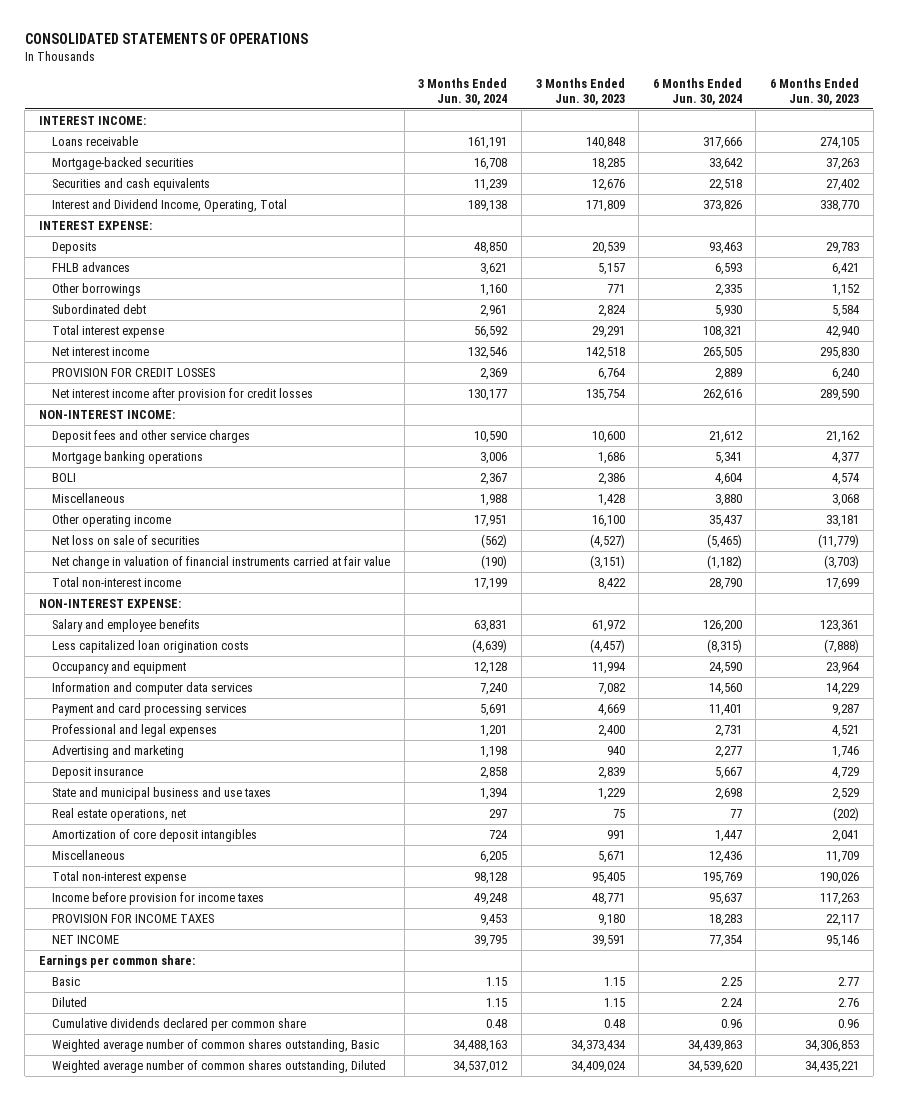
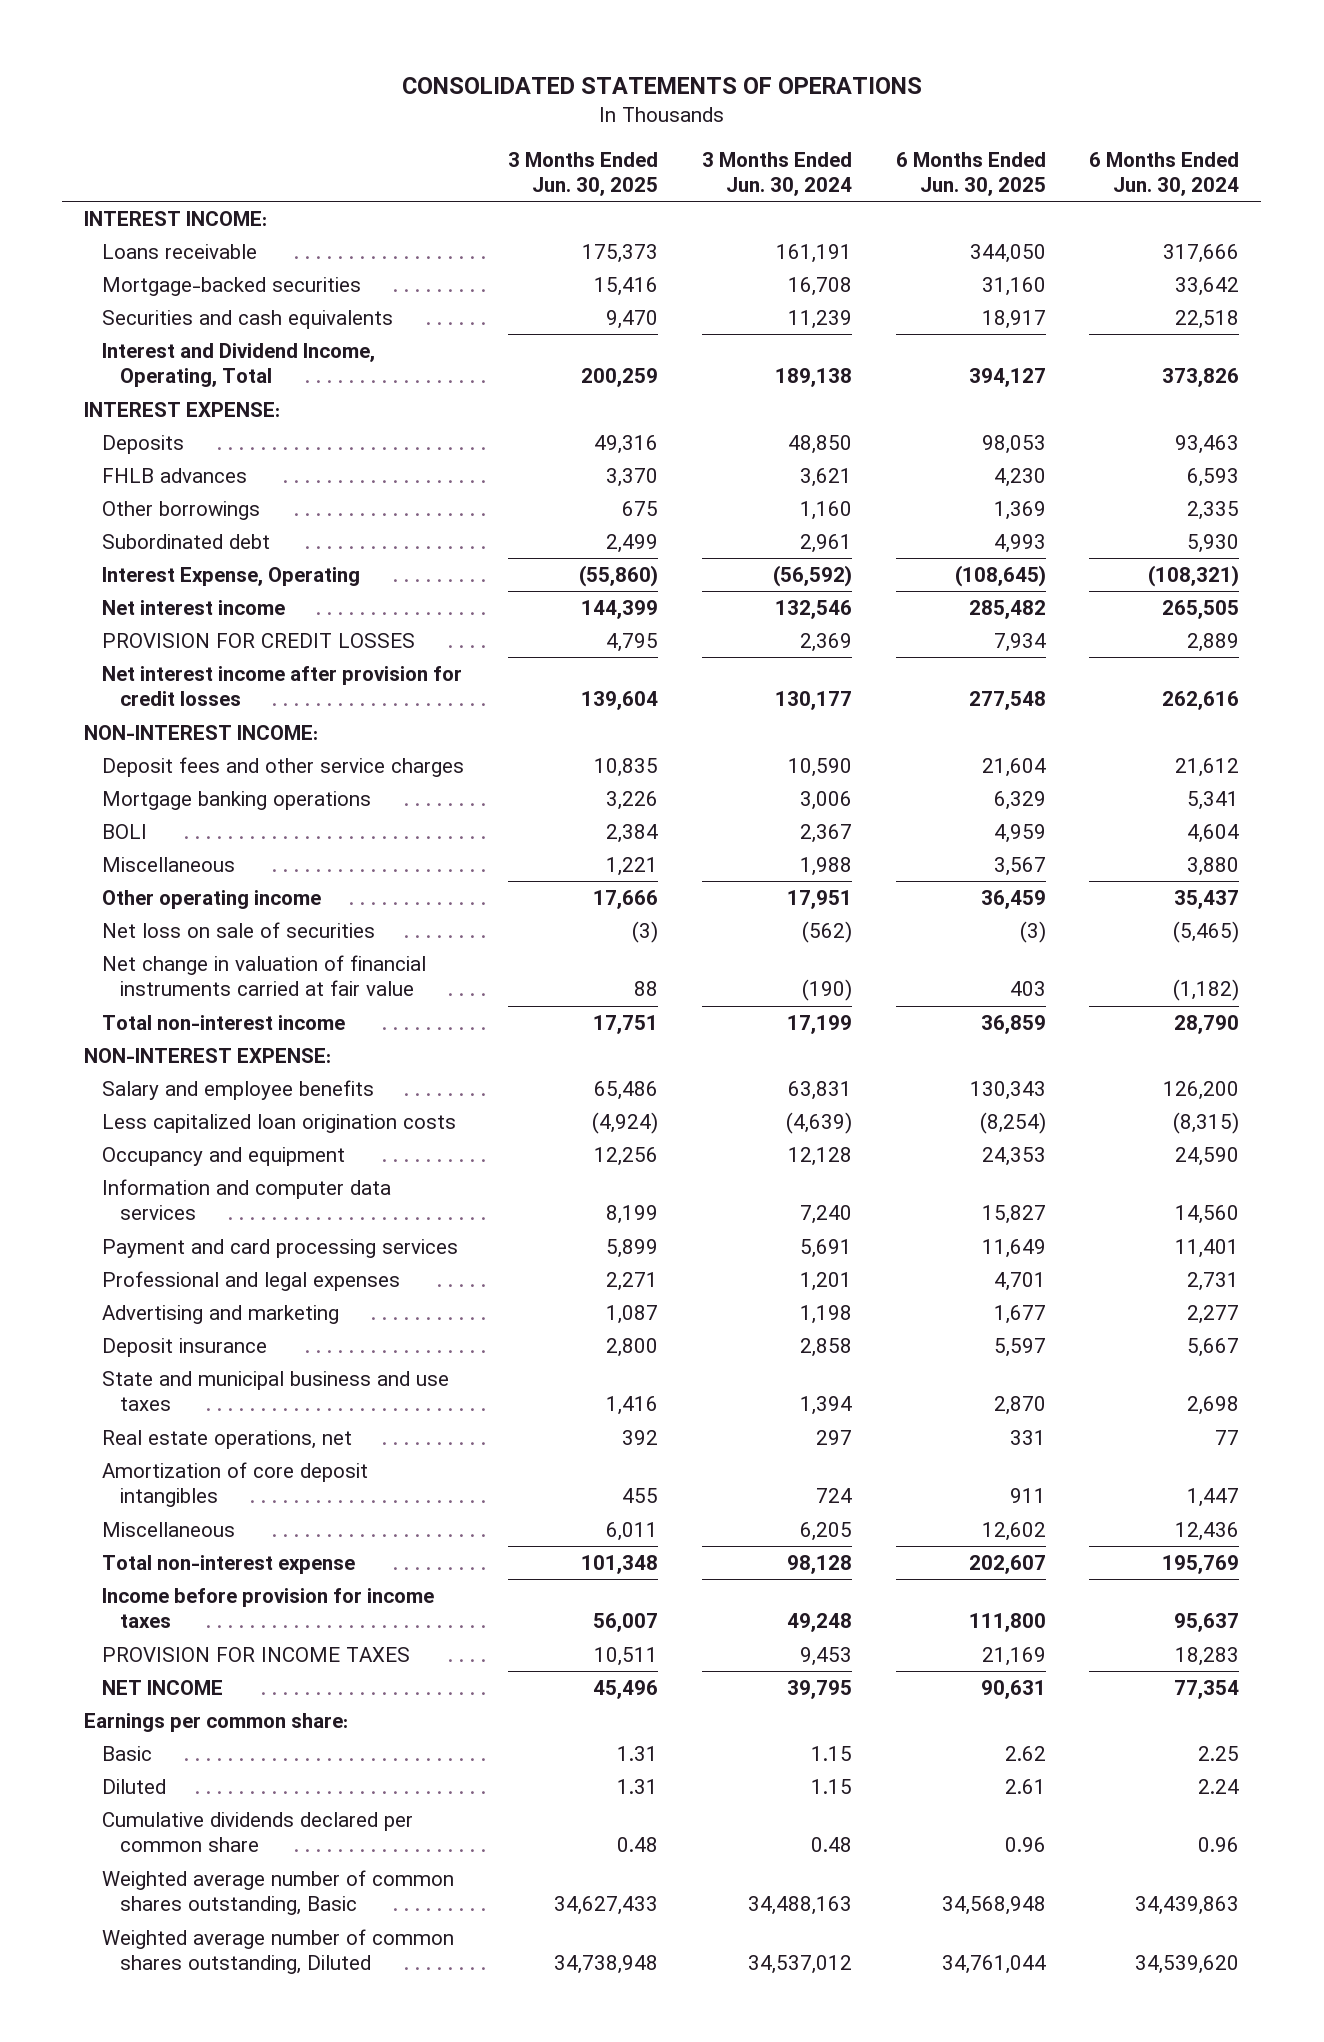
- | 3 Months Ended Jun. 30, 2024 | 3 Months Ended Jun. 30, 2023 | 6 Months Ended Jun. 30, 2024 | 6 Months Ended Jun. 30, 2023
+ | 3 Months Ended Jun. 30, 2025 | 3 Months Ended Jun. 30, 2024 | 6 Months Ended Jun. 30, 2025 | 6 Months Ended Jun. 30, 2024
- Total interest expense | 56,592 | 29,291 | 108,321 | 42,940
+ Interest Expense, Operating | (55,860) | (56,592) | (108,645) | (108,321)

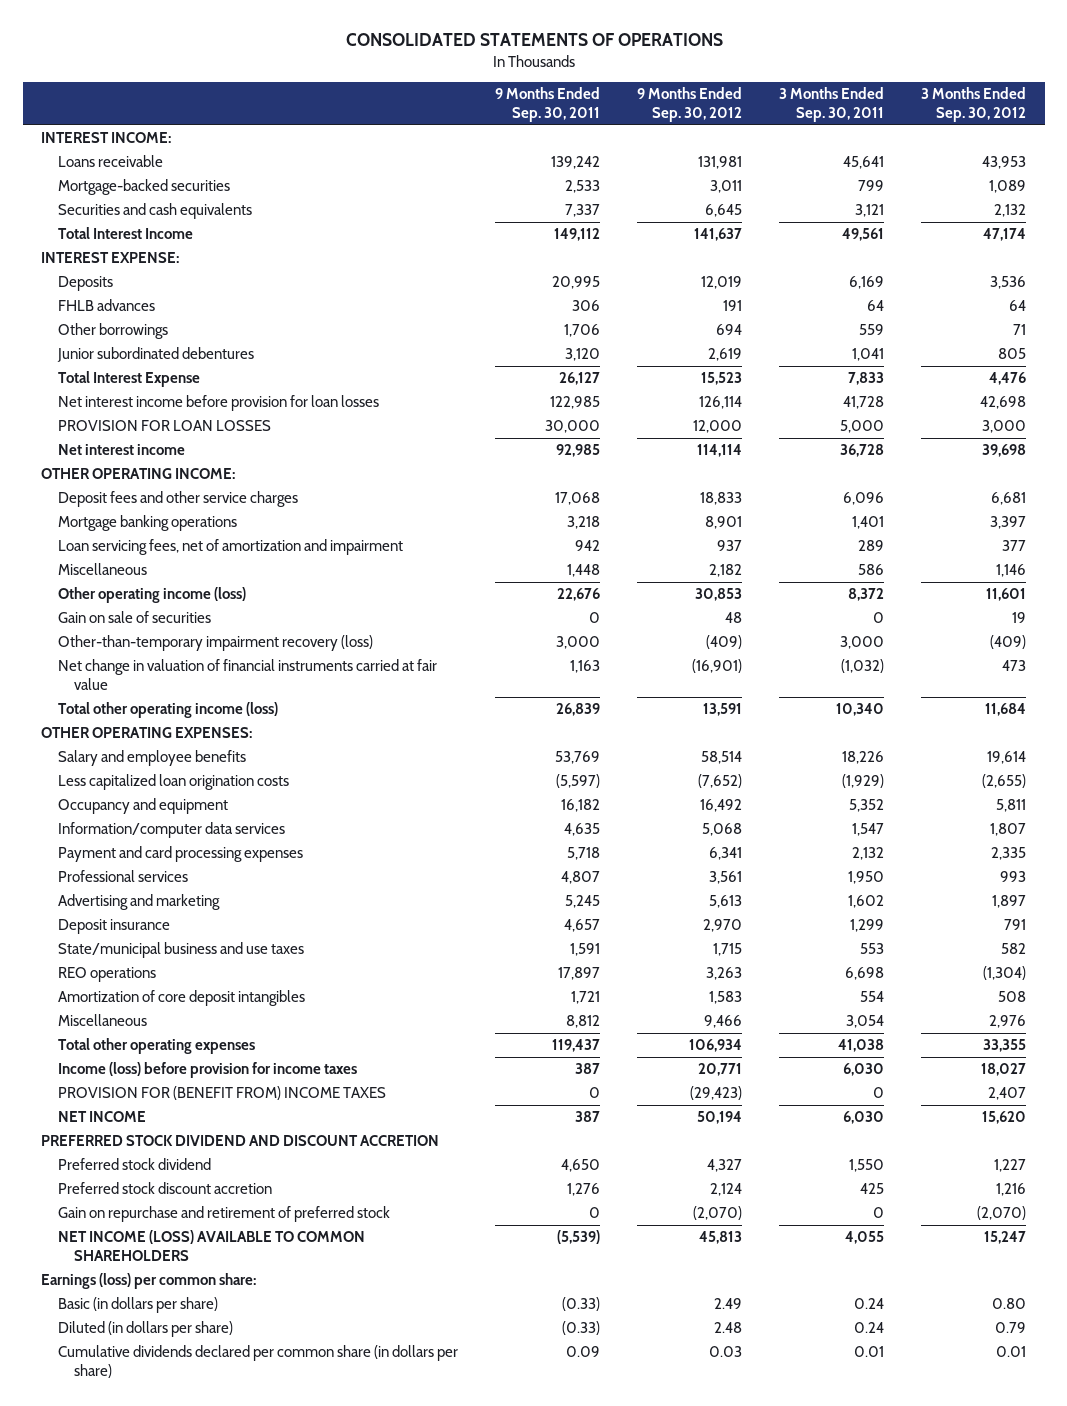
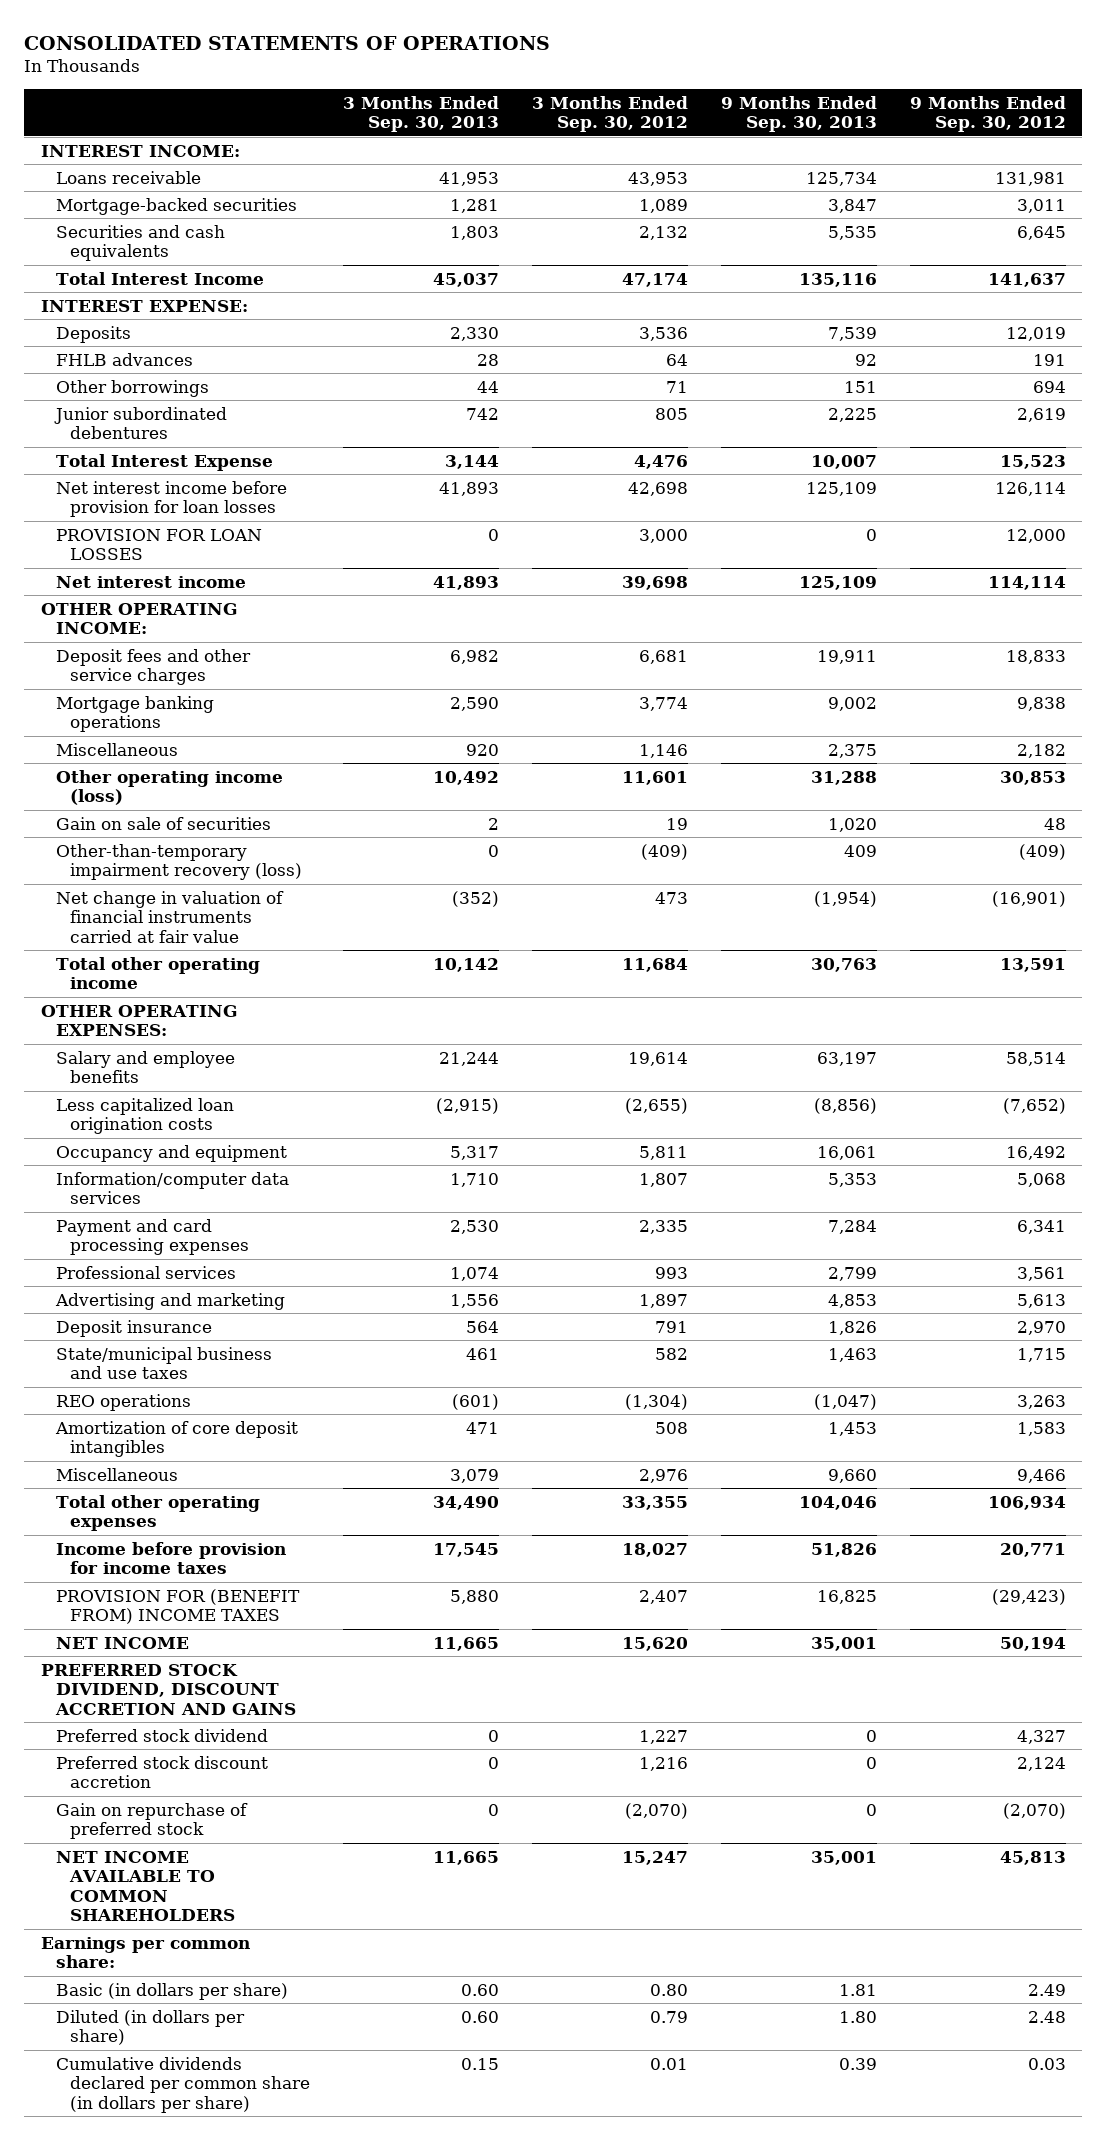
- | 9 Months Ended Sep. 30, 2011 | 9 Months Ended Sep. 30, 2012 | 3 Months Ended Sep. 30, 2011 | 3 Months Ended Sep. 30, 2012
+ | 3 Months Ended Sep. 30, 2013 | 3 Months Ended Sep. 30, 2012 | 9 Months Ended Sep. 30, 2013 | 9 Months Ended Sep. 30, 2012
- Mortgage banking operations | 3,218 | 8,901 | 1,401 | 3,397
- Loan servicing fees, net of amortization and impairment | 942 | 937 | 289 | 377
+ Mortgage banking operations | 2,590 | 3,774 | 9,002 | 9,838
- Total other operating income (loss) | 26,839 | 13,591 | 10,340 | 11,684
+ Total other operating income | 10,142 | 11,684 | 30,763 | 13,591
- Income (loss) before provision for income taxes | 387 | 20,771 | 6,030 | 18,027
+ Income before provision for income taxes | 17,545 | 18,027 | 51,826 | 20,771
- PREFERRED STOCK DIVIDEND AND DISCOUNT ACCRETION
+ PREFERRED STOCK DIVIDEND, DISCOUNT ACCRETION AND GAINS
- Gain on repurchase and retirement of preferred stock | 0 | (2,070) | 0 | (2,070)
- NET INCOME (LOSS) AVAILABLE TO COMMON SHAREHOLDERS | (5,539) | 45,813 | 4,055 | 15,247
- Earnings (loss) per common share:
+ Gain on repurchase of preferred stock | 0 | (2,070) | 0 | (2,070)
+ NET INCOME AVAILABLE TO COMMON SHAREHOLDERS | 11,665 | 15,247 | 35,001 | 45,813
+ Earnings per common share:

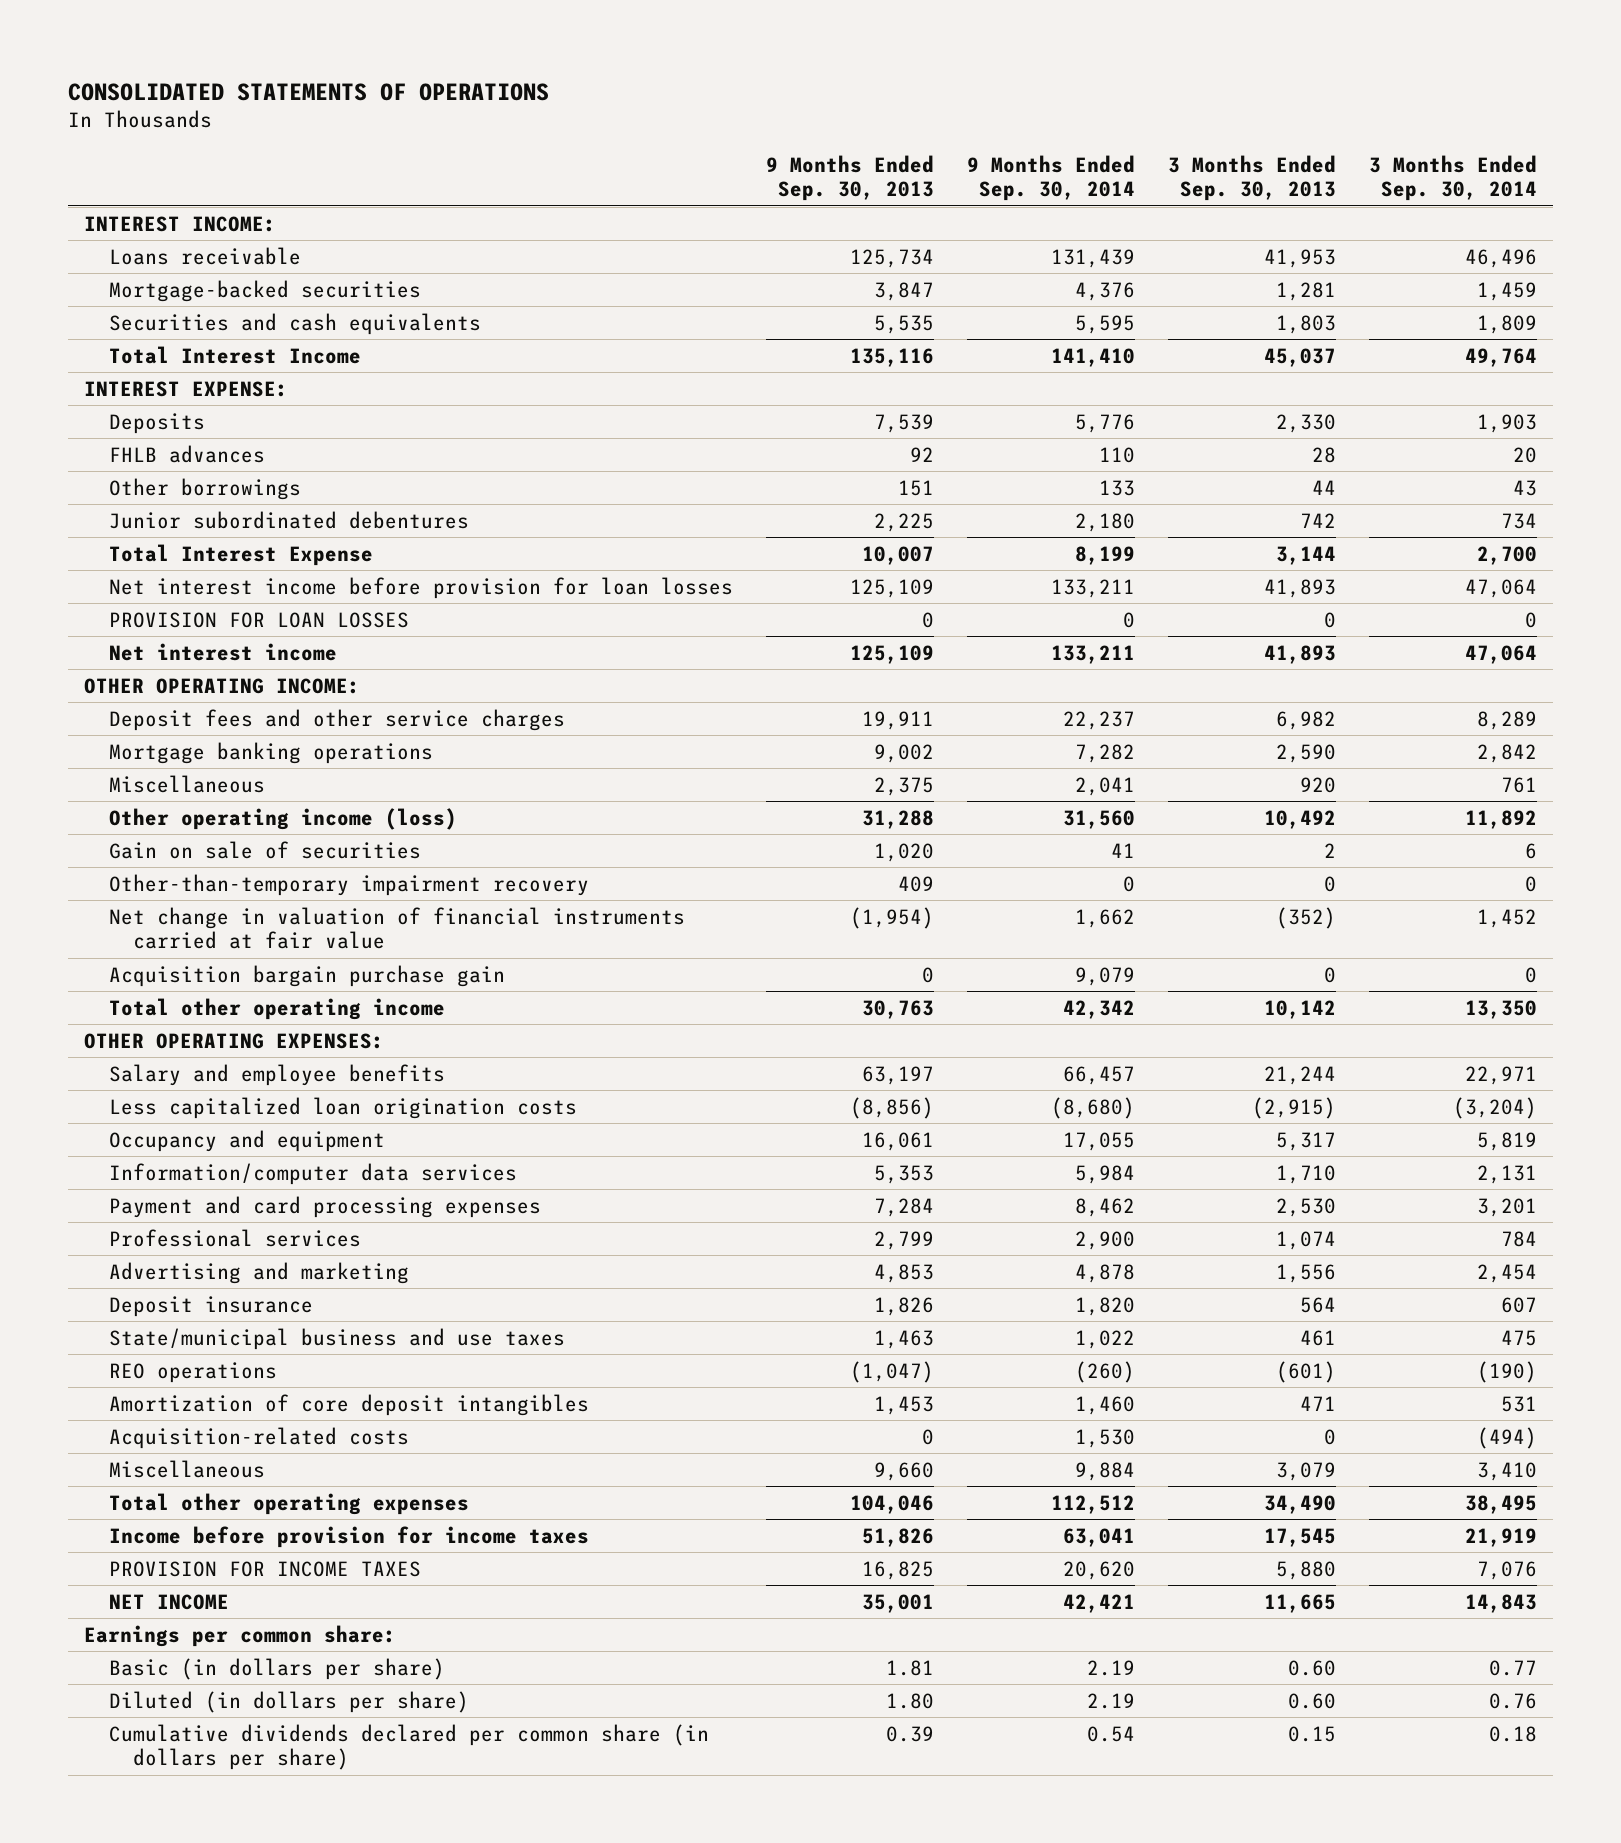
- | 3 Months Ended Sep. 30, 2013 | 3 Months Ended Sep. 30, 2012 | 9 Months Ended Sep. 30, 2013 | 9 Months Ended Sep. 30, 2012
+ | 9 Months Ended Sep. 30, 2013 | 9 Months Ended Sep. 30, 2014 | 3 Months Ended Sep. 30, 2013 | 3 Months Ended Sep. 30, 2014
- Other-than-temporary impairment recovery (loss) | 0 | (409) | 409 | (409)
+ Other-than-temporary impairment recovery | 409 | 0 | 0 | 0
+ Acquisition bargain purchase gain | 0 | 9,079 | 0 | 0
+ Acquisition-related costs | 0 | 1,530 | 0 | (494)
- PROVISION FOR (BENEFIT FROM) INCOME TAXES | 5,880 | 2,407 | 16,825 | (29,423)
+ PROVISION FOR INCOME TAXES | 16,825 | 20,620 | 5,880 | 7,076
- PREFERRED STOCK DIVIDEND, DISCOUNT ACCRETION AND GAINS
- Preferred stock dividend | 0 | 1,227 | 0 | 4,327
- Preferred stock discount accretion | 0 | 1,216 | 0 | 2,124
- Gain on repurchase of preferred stock | 0 | (2,070) | 0 | (2,070)
- NET INCOME AVAILABLE TO COMMON SHAREHOLDERS | 11,665 | 15,247 | 35,001 | 45,813

